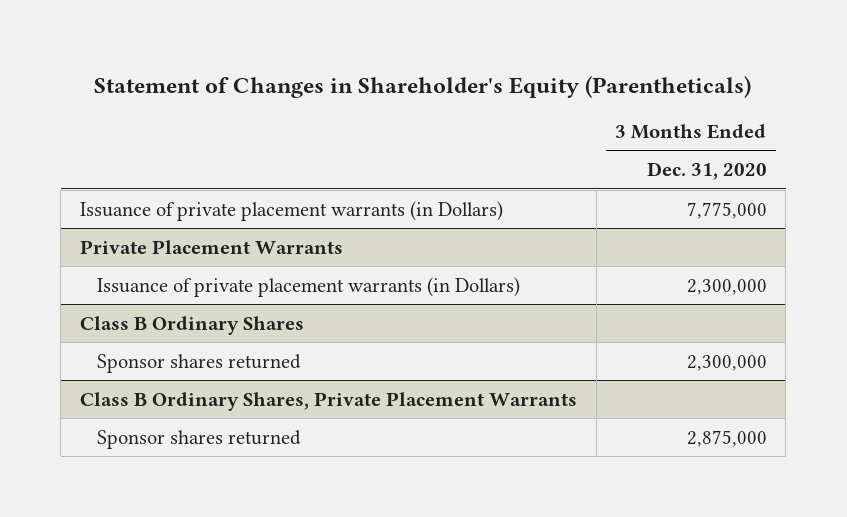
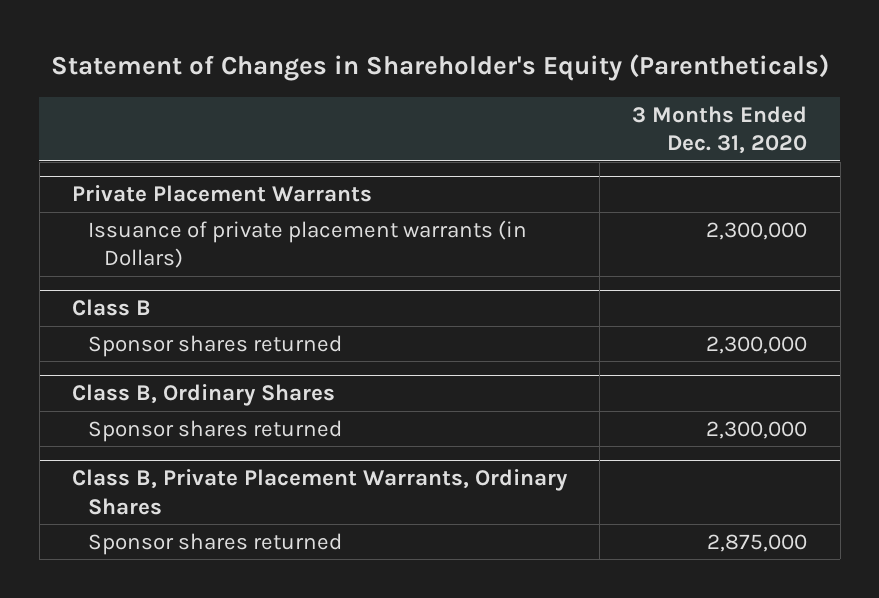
- Issuance of private placement warrants (in Dollars) | 7,775,000
- Class B Ordinary Shares
+ Class B
- Class B Ordinary Shares, Private Placement Warrants
+ Class B, Ordinary Shares
+ Sponsor shares returned | 2,300,000
+ Class B, Private Placement Warrants, Ordinary Shares

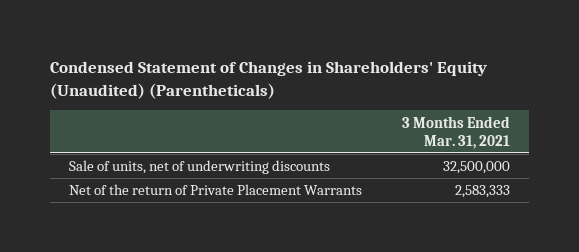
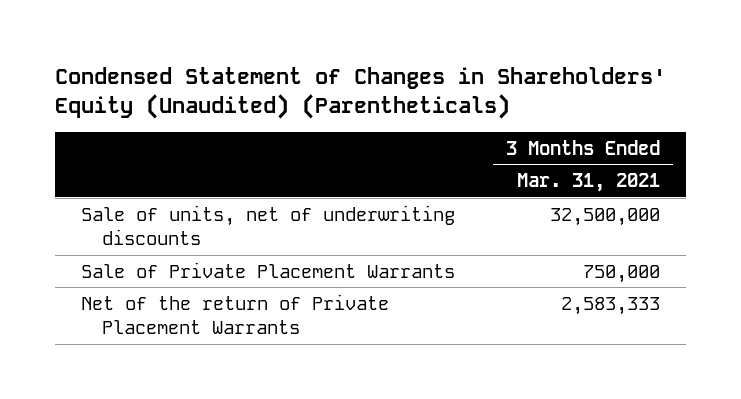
+ Sale of Private Placement Warrants | 750,000

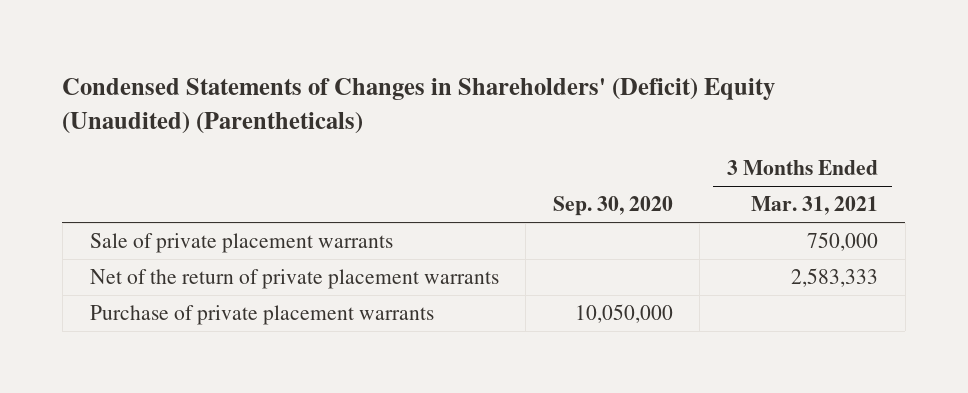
- Condensed Statement of Changes in Shareholders' Equity (Unaudited) (Parentheticals)
+ Condensed Statements of Changes in Shareholders' (Deficit) Equity (Unaudited) (Parentheticals)
- | 3 Months Ended Mar. 31, 2021
+ | Sep. 30, 2020 | 3 Months Ended Mar. 31, 2021
- Sale of units, net of underwriting discounts | 32,500,000
- Sale of Private Placement Warrants | 750,000
- Net of the return of Private Placement Warrants | 2,583,333
+ Sale of private placement warrants | | 750,000
+ Net of the return of private placement warrants | | 2,583,333
+ Purchase of private placement warrants | 10,050,000 |

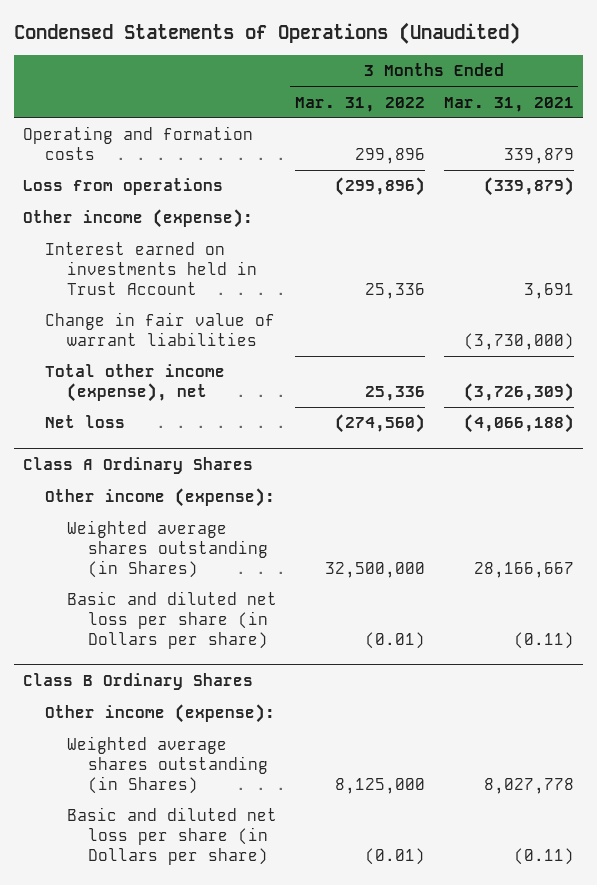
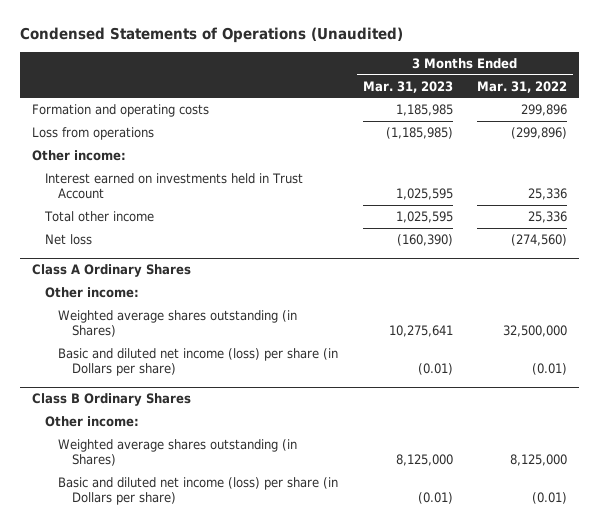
- | 3 Months Ended Mar. 31, 2022 | 3 Months Ended Mar. 31, 2021
+ | 3 Months Ended Mar. 31, 2023 | 3 Months Ended Mar. 31, 2022
- Operating and formation costs | 299,896 | 339,879
+ Formation and operating costs | 1,185,985 | 299,896
- Other income (expense):
+ Other income:
- Change in fair value of warrant liabilities | | (3,730,000)
- Total other income (expense), net | 25,336 | (3,726,309)
+ Total other income | 1,025,595 | 25,336
@ Class A Ordinary Shares
- Other income (expense):
+ Other income:
- Basic and diluted net loss per share (in Dollars per share) | (0.01) | (0.11)
+ Basic and diluted net income (loss) per share (in Dollars per share) | (0.01) | (0.01)
@ Class B Ordinary Shares
- Other income (expense):
+ Other income:
- Basic and diluted net loss per share (in Dollars per share) | (0.01) | (0.11)
+ Basic and diluted net income (loss) per share (in Dollars per share) | (0.01) | (0.01)

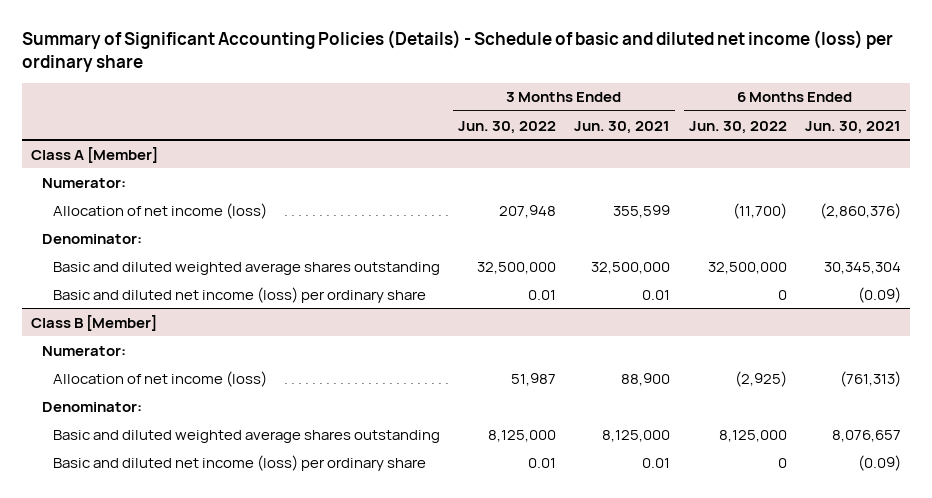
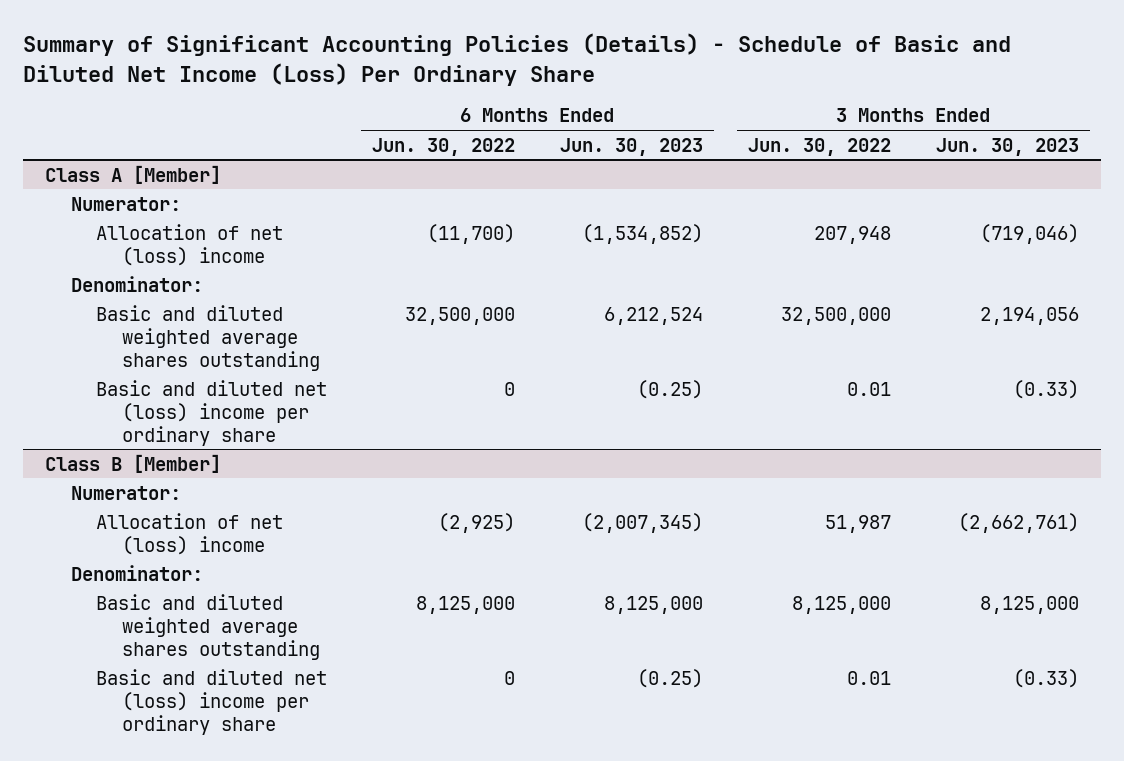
- Summary of Significant Accounting Policies (Details) - Schedule of basic and diluted net income (loss) per ordinary share
+ Summary of Significant Accounting Policies (Details) - Schedule of Basic and Diluted Net Income (Loss) Per Ordinary Share
- | 3 Months Ended Jun. 30, 2022 | 3 Months Ended Jun. 30, 2021 | 6 Months Ended Jun. 30, 2022 | 6 Months Ended Jun. 30, 2021
+ | 6 Months Ended Jun. 30, 2022 | 6 Months Ended Jun. 30, 2023 | 3 Months Ended Jun. 30, 2022 | 3 Months Ended Jun. 30, 2023
@ Class A [Member]
- Allocation of net income (loss) | 207,948 | 355,599 | (11,700) | (2,860,376)
+ Allocation of net (loss) income | (11,700) | (1,534,852) | 207,948 | (719,046)
- Basic and diluted net income (loss) per ordinary share | 0.01 | 0.01 | 0 | (0.09)
+ Basic and diluted net (loss) income per ordinary share | 0 | (0.25) | 0.01 | (0.33)
@ Class B [Member]
- Allocation of net income (loss) | 51,987 | 88,900 | (2,925) | (761,313)
+ Allocation of net (loss) income | (2,925) | (2,007,345) | 51,987 | (2,662,761)
- Basic and diluted net income (loss) per ordinary share | 0.01 | 0.01 | 0 | (0.09)
+ Basic and diluted net (loss) income per ordinary share | 0 | (0.25) | 0.01 | (0.33)

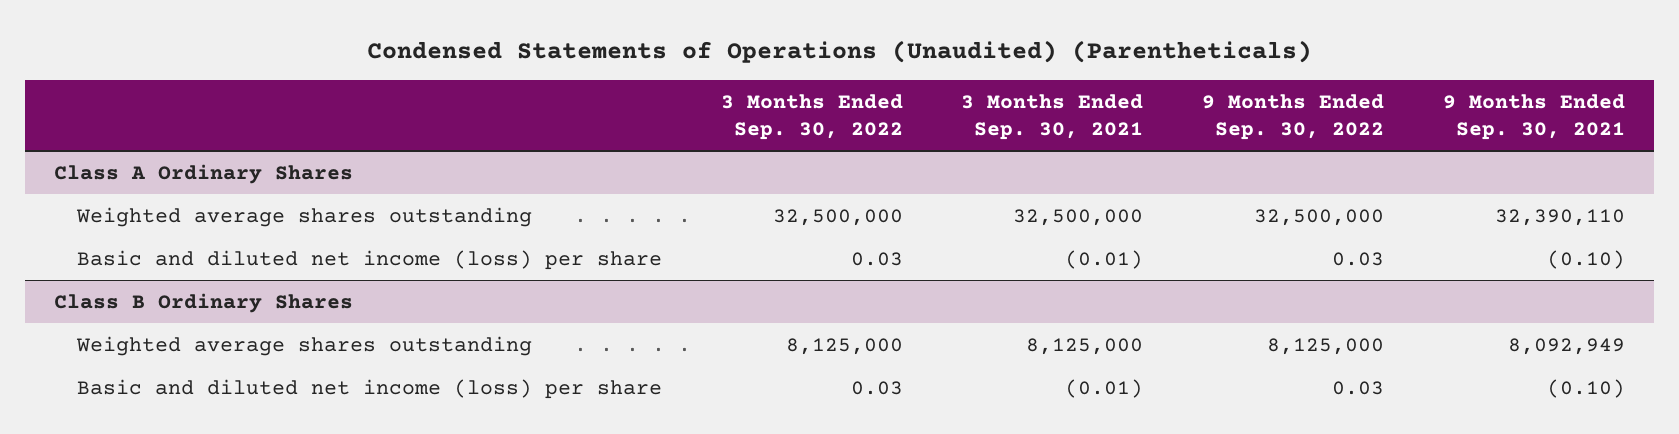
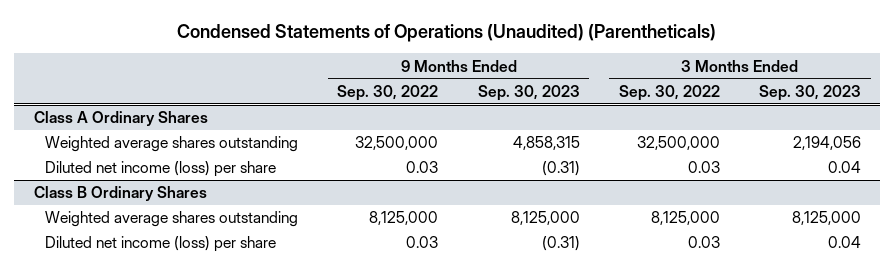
- | 3 Months Ended Sep. 30, 2022 | 3 Months Ended Sep. 30, 2021 | 9 Months Ended Sep. 30, 2022 | 9 Months Ended Sep. 30, 2021
+ | 9 Months Ended Sep. 30, 2022 | 9 Months Ended Sep. 30, 2023 | 3 Months Ended Sep. 30, 2022 | 3 Months Ended Sep. 30, 2023
@ Class A Ordinary Shares
- Basic and diluted net income (loss) per share | 0.03 | (0.01) | 0.03 | (0.10)
+ Diluted net income (loss) per share | 0.03 | (0.31) | 0.03 | 0.04
@ Class B Ordinary Shares
- Basic and diluted net income (loss) per share | 0.03 | (0.01) | 0.03 | (0.10)
+ Diluted net income (loss) per share | 0.03 | (0.31) | 0.03 | 0.04

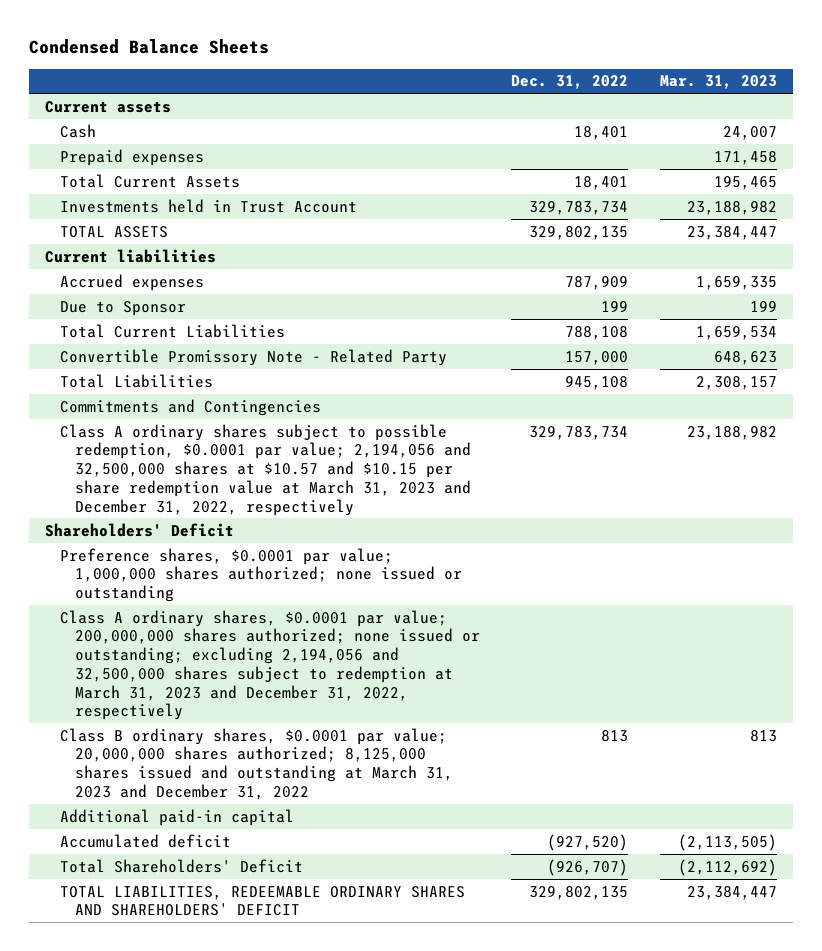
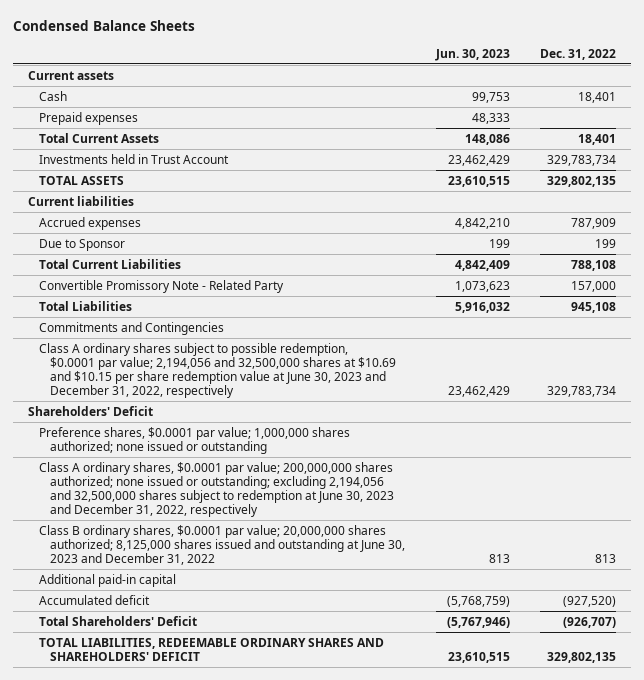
- | Dec. 31, 2022 | Mar. 31, 2023
+ | Jun. 30, 2023 | Dec. 31, 2022
- Class A ordinary shares subject to possible redemption, $0.0001 par value; 2,194,056 and 32,500,000 shares at $10.57 and $10.15 per share redemption value at March 31, 2023 and December 31, 2022, respectively | 329,783,734 | 23,188,982
+ Class A ordinary shares subject to possible redemption, $0.0001 par value; 2,194,056 and 32,500,000 shares at $10.69 and $10.15 per share redemption value at June 30, 2023 and December 31, 2022, respectively | 23,462,429 | 329,783,734
- Class A ordinary shares, $0.0001 par value; 200,000,000 shares authorized; none issued or outstanding; excluding 2,194,056 and 32,500,000 shares subject to redemption at March 31, 2023 and December 31, 2022, respectively
- Class B ordinary shares, $0.0001 par value; 20,000,000 shares authorized; 8,125,000 shares issued and outstanding at March 31, 2023 and December 31, 2022 | 813 | 813
+ Class A ordinary shares, $0.0001 par value; 200,000,000 shares authorized; none issued or outstanding; excluding 2,194,056 and 32,500,000 shares subject to redemption at June 30, 2023 and December 31, 2022, respectively
+ Class B ordinary shares, $0.0001 par value; 20,000,000 shares authorized; 8,125,000 shares issued and outstanding at June 30, 2023 and December 31, 2022 | 813 | 813

